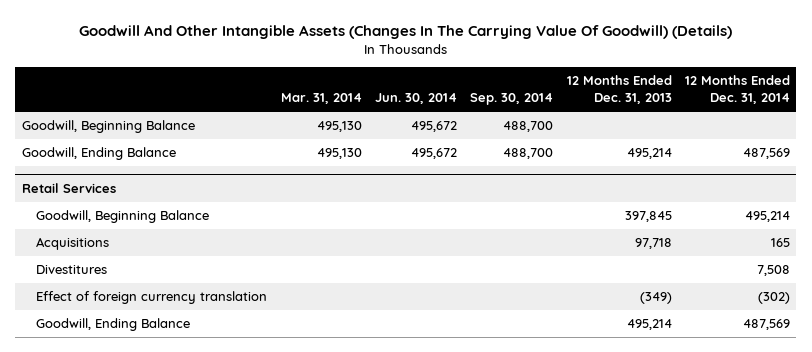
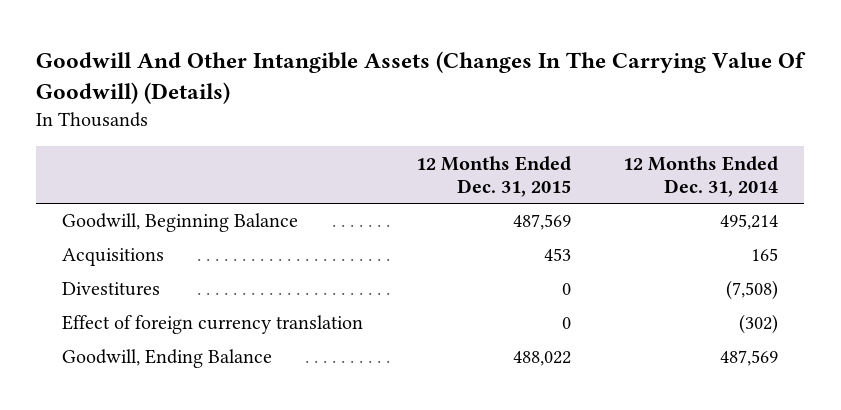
- | Mar. 31, 2014 | Jun. 30, 2014 | Sep. 30, 2014 | 12 Months Ended Dec. 31, 2013 | 12 Months Ended Dec. 31, 2014
+ | 12 Months Ended Dec. 31, 2015 | 12 Months Ended Dec. 31, 2014
- Goodwill, Beginning Balance | 495,130 | 495,672 | 488,700 | |
- Goodwill, Ending Balance | 495,130 | 495,672 | 488,700 | 495,214 | 487,569
- Retail Services
- Divestitures | | | | | 7,508
+ Divestitures | 0 | (7,508)

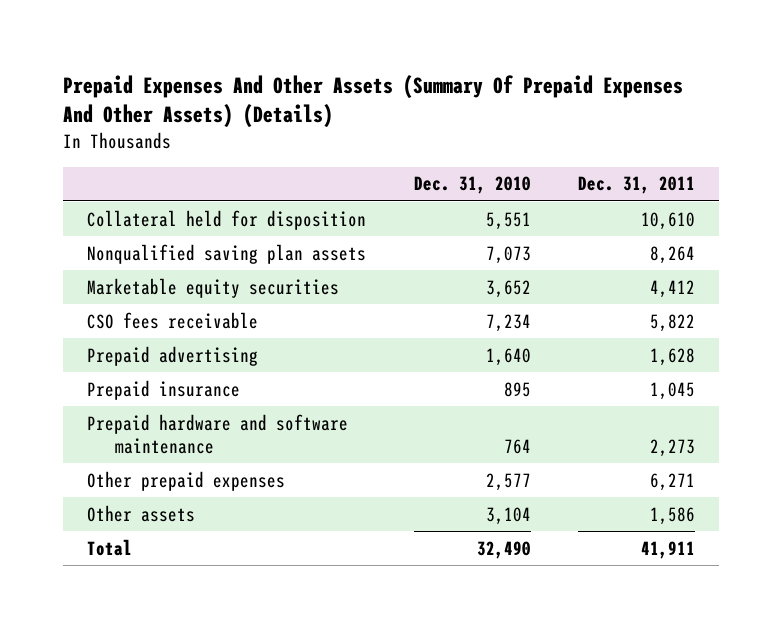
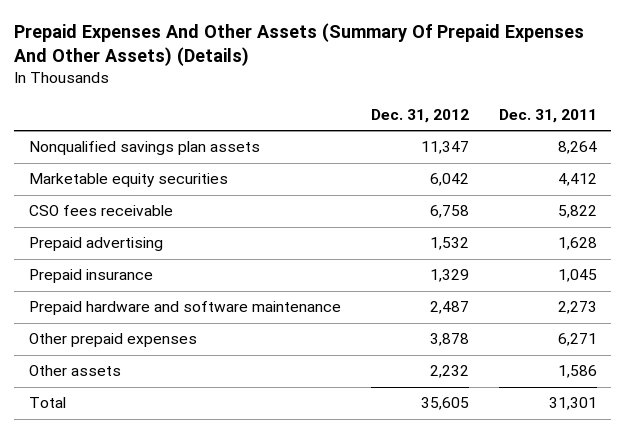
- | Dec. 31, 2010 | Dec. 31, 2011
+ | Dec. 31, 2012 | Dec. 31, 2011
- Collateral held for disposition | 5,551 | 10,610
- Nonqualified saving plan assets | 7,073 | 8,264
+ Nonqualified savings plan assets | 11,347 | 8,264
- Total | 32,490 | 41,911
+ Total | 35,605 | 31,301

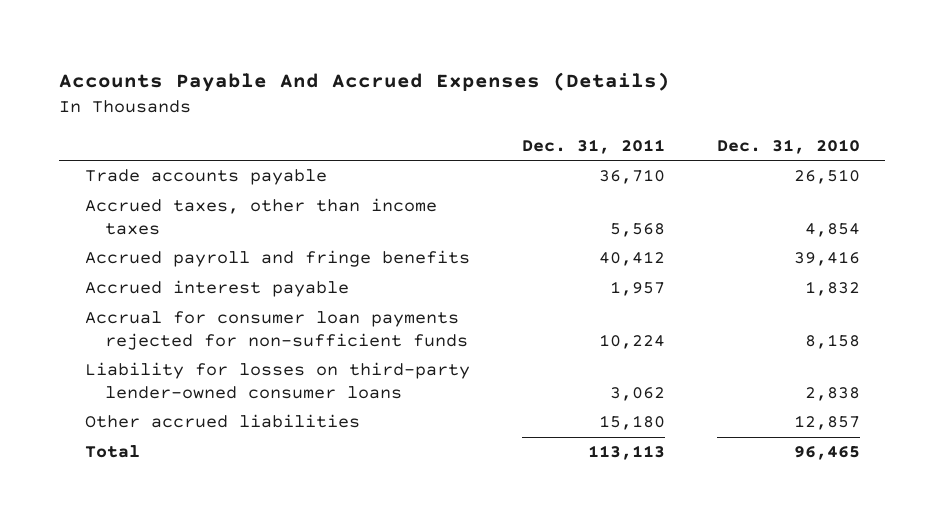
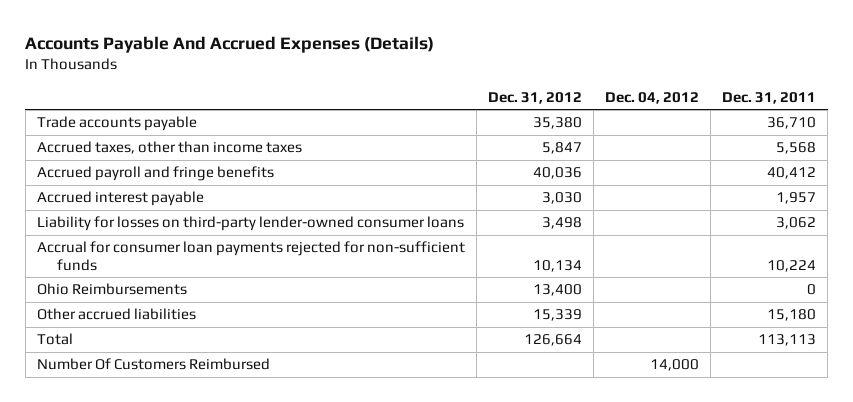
- | Dec. 31, 2011 | Dec. 31, 2010
+ | Dec. 31, 2012 | Dec. 04, 2012 | Dec. 31, 2011
moved down: Accrual for consumer loan payments rejected for non-sufficient funds | 10,134 | | 10,224
+ Ohio Reimbursements | 13,400 | | 0
+ Number Of Customers Reimbursed | | 14,000 |

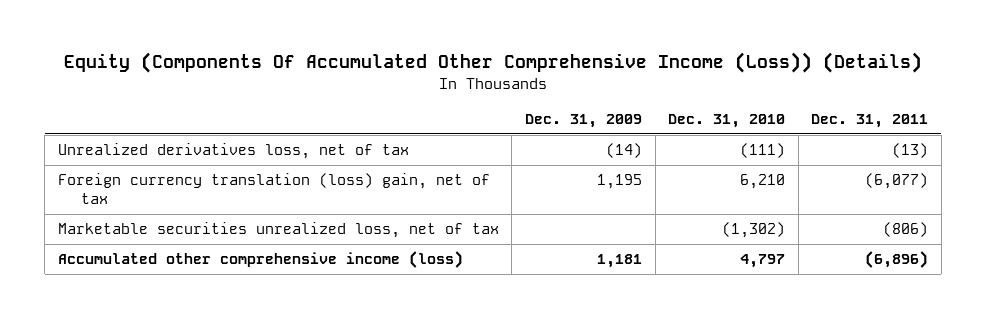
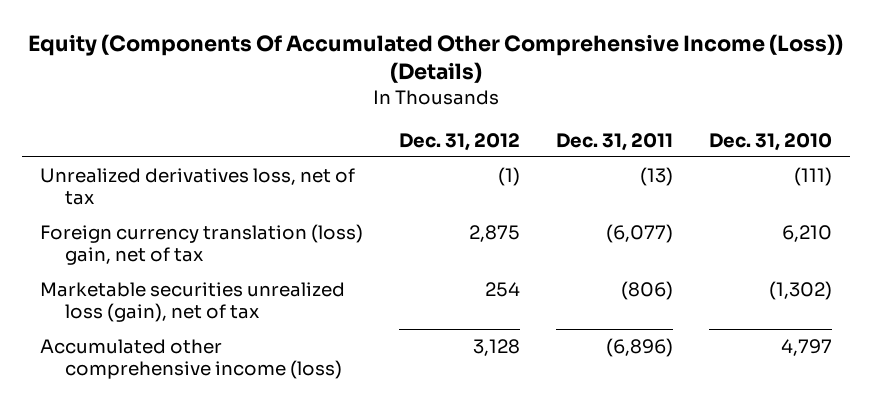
- | Dec. 31, 2009 | Dec. 31, 2010 | Dec. 31, 2011
+ | Dec. 31, 2012 | Dec. 31, 2011 | Dec. 31, 2010
- Marketable securities unrealized loss, net of tax | | (1,302) | (806)
+ Marketable securities unrealized loss (gain), net of tax | 254 | (806) | (1,302)

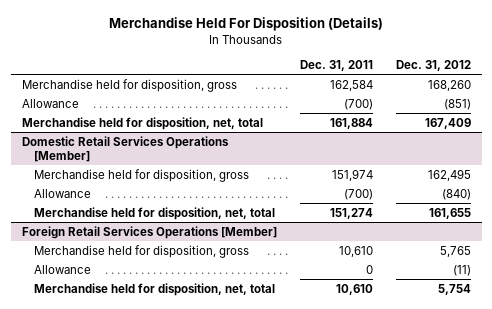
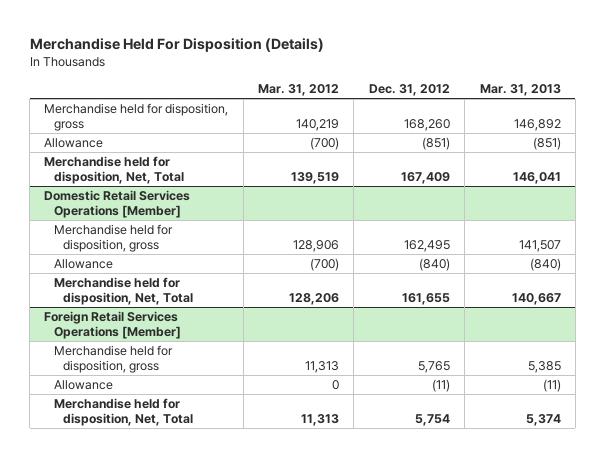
- | Dec. 31, 2011 | Dec. 31, 2012
+ | Mar. 31, 2012 | Dec. 31, 2012 | Mar. 31, 2013
- Merchandise held for disposition, net, total | 161,884 | 167,409
+ Merchandise held for disposition, Net, Total | 139,519 | 167,409 | 146,041
@ Domestic Retail Services Operations [Member]
- Merchandise held for disposition, net, total | 151,274 | 161,655
+ Merchandise held for disposition, Net, Total | 128,206 | 161,655 | 140,667
@ Foreign Retail Services Operations [Member]
- Merchandise held for disposition, net, total | 10,610 | 5,754
+ Merchandise held for disposition, Net, Total | 11,313 | 5,754 | 5,374

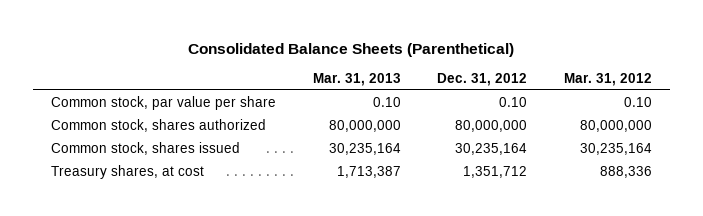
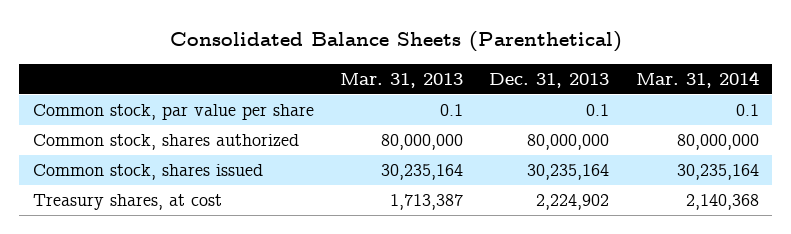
- | Mar. 31, 2013 | Dec. 31, 2012 | Mar. 31, 2012
+ | Mar. 31, 2013 | Dec. 31, 2013 | Mar. 31, 2014
- Common stock, par value per share | 0.10 | 0.10 | 0.10
+ Common stock, par value per share | 0.1 | 0.1 | 0.1

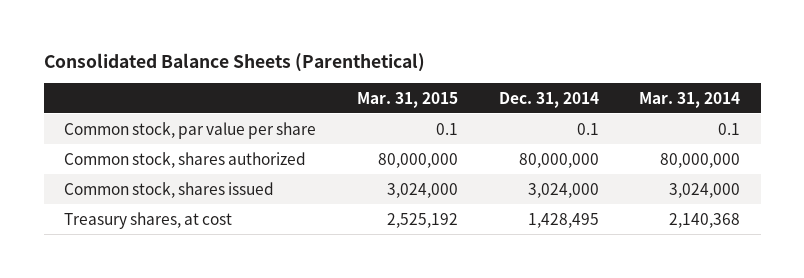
- | Mar. 31, 2013 | Dec. 31, 2013 | Mar. 31, 2014
+ | Mar. 31, 2015 | Dec. 31, 2014 | Mar. 31, 2014
- Common stock, shares issued | 30,235,164 | 30,235,164 | 30,235,164
+ Common stock, shares issued | 3,024,000 | 3,024,000 | 3,024,000

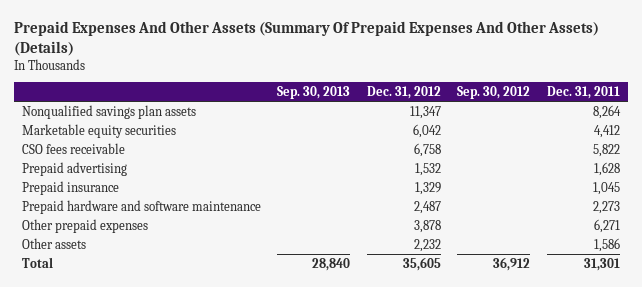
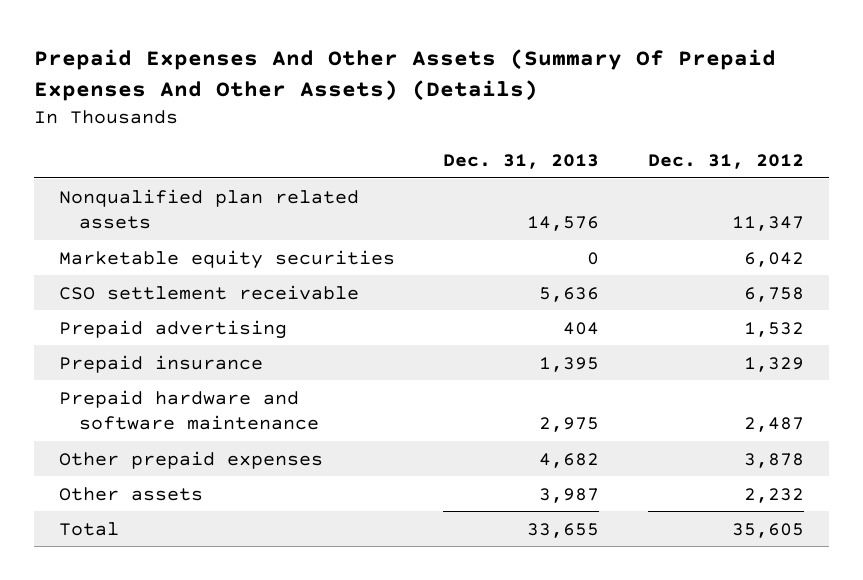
- | Sep. 30, 2013 | Dec. 31, 2012 | Sep. 30, 2012 | Dec. 31, 2011
+ | Dec. 31, 2013 | Dec. 31, 2012
- Nonqualified savings plan assets | | 11,347 | | 8,264
+ Nonqualified plan related assets | 14,576 | 11,347
- CSO fees receivable | | 6,758 | | 5,822
+ CSO settlement receivable | 5,636 | 6,758

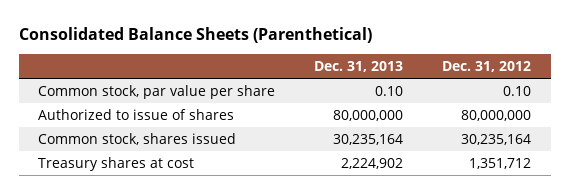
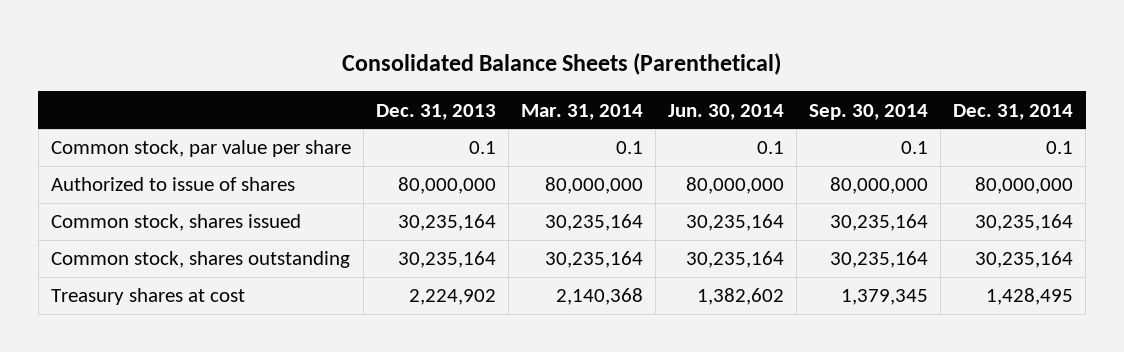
- | Dec. 31, 2013 | Dec. 31, 2012
+ | Dec. 31, 2013 | Mar. 31, 2014 | Jun. 30, 2014 | Sep. 30, 2014 | Dec. 31, 2014
- Common stock, par value per share | 0.10 | 0.10
+ Common stock, par value per share | 0.1 | 0.1 | 0.1 | 0.1 | 0.1
+ Common stock, shares outstanding | 30,235,164 | 30,235,164 | 30,235,164 | 30,235,164 | 30,235,164

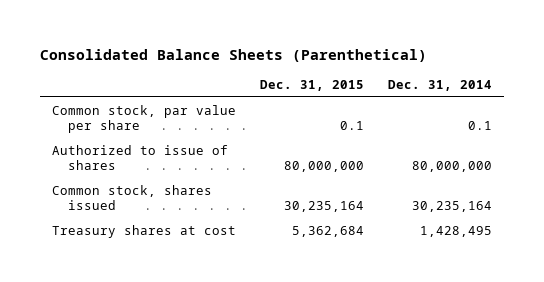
- | Dec. 31, 2013 | Mar. 31, 2014 | Jun. 30, 2014 | Sep. 30, 2014 | Dec. 31, 2014
+ | Dec. 31, 2015 | Dec. 31, 2014
- Common stock, shares outstanding | 30,235,164 | 30,235,164 | 30,235,164 | 30,235,164 | 30,235,164

